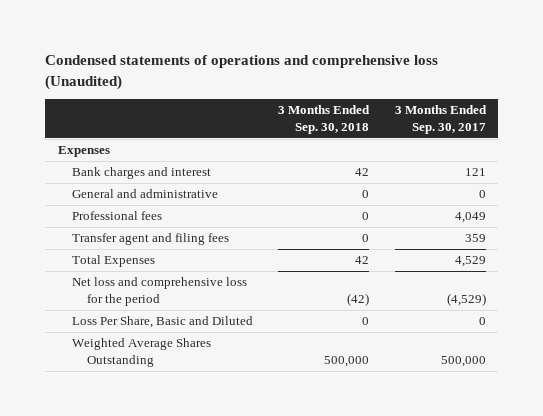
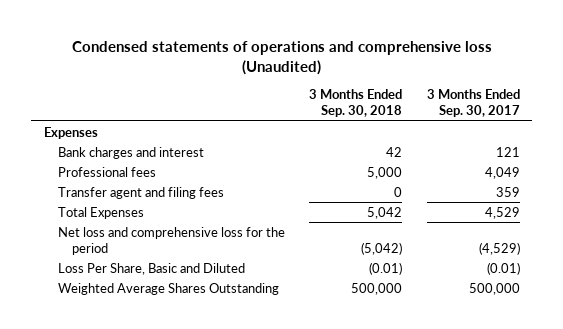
- General and administrative | 0 | 0
- Professional fees | 0 | 4,049
+ Professional fees | 5,000 | 4,049
- Total Expenses | 42 | 4,529
- Net loss and comprehensive loss for the period | (42) | (4,529)
- Loss Per Share, Basic and Diluted | 0 | 0
+ Total Expenses | 5,042 | 4,529
+ Net loss and comprehensive loss for the period | (5,042) | (4,529)
+ Loss Per Share, Basic and Diluted | (0.01) | (0.01)

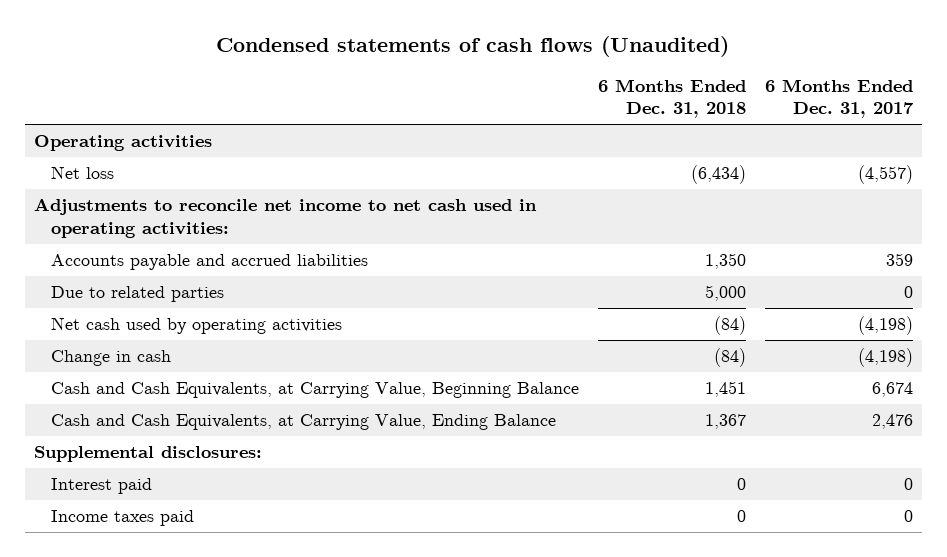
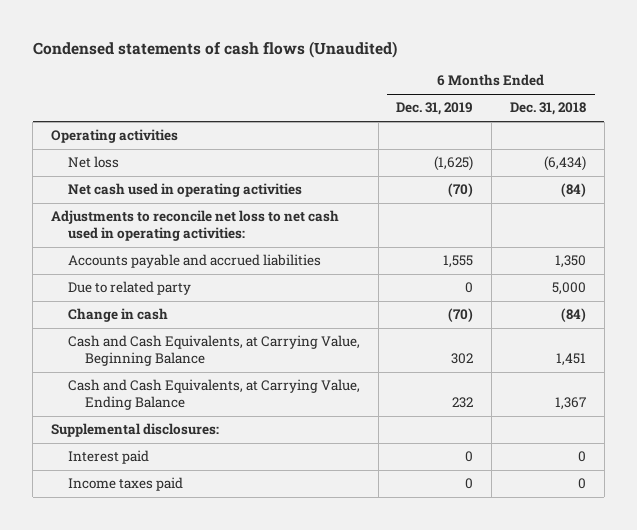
- | 6 Months Ended Dec. 31, 2018 | 6 Months Ended Dec. 31, 2017
+ | 6 Months Ended Dec. 31, 2019 | 6 Months Ended Dec. 31, 2018
- Adjustments to reconcile net income to net cash used in operating activities:
+ Net cash used in operating activities | (70) | (84)
+ Adjustments to reconcile net loss to net cash used in operating activities:
- Due to related parties | 5,000 | 0
- Net cash used by operating activities | (84) | (4,198)
+ Due to related party | 0 | 5,000

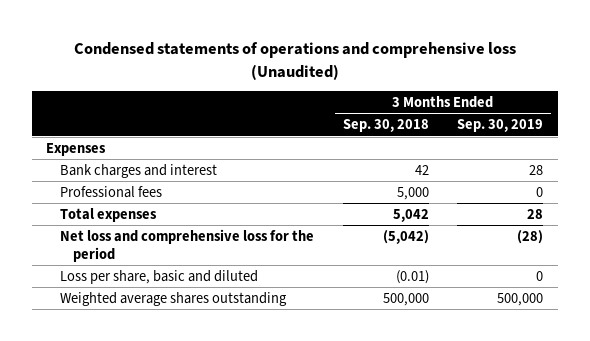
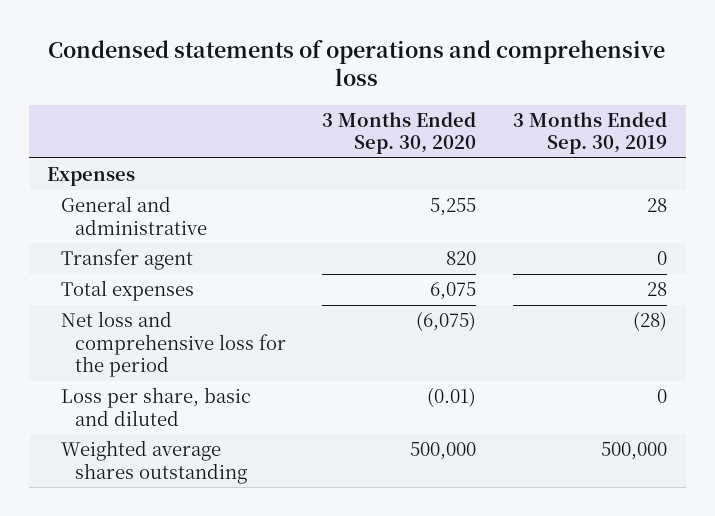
- Condensed statements of operations and comprehensive loss (Unaudited)
+ Condensed statements of operations and comprehensive loss
- | 3 Months Ended Sep. 30, 2018 | 3 Months Ended Sep. 30, 2019
+ | 3 Months Ended Sep. 30, 2020 | 3 Months Ended Sep. 30, 2019
- Bank charges and interest | 42 | 28
- Professional fees | 5,000 | 0
+ General and administrative | 5,255 | 28
+ Transfer agent | 820 | 0

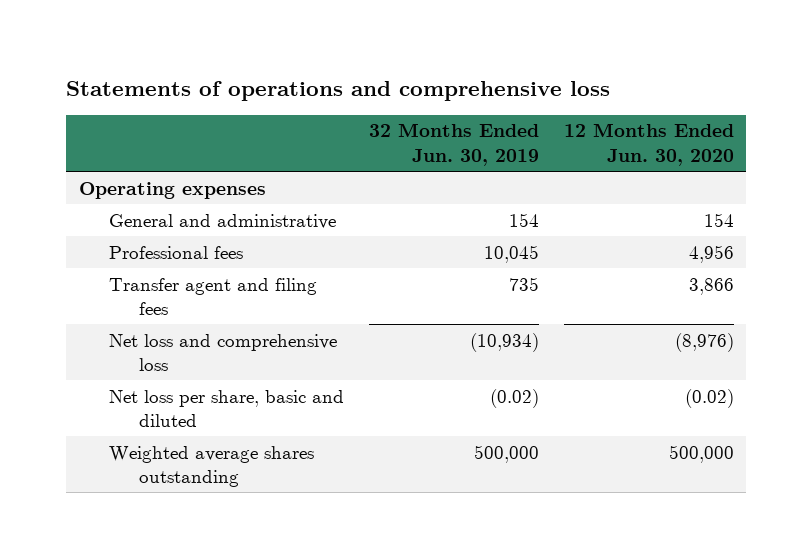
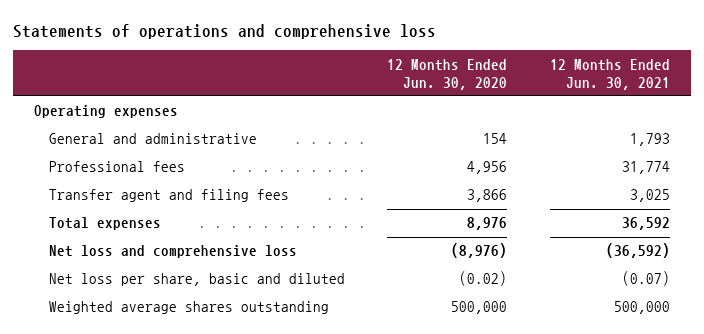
- | 32 Months Ended Jun. 30, 2019 | 12 Months Ended Jun. 30, 2020
+ | 12 Months Ended Jun. 30, 2020 | 12 Months Ended Jun. 30, 2021
+ Total expenses | 8,976 | 36,592

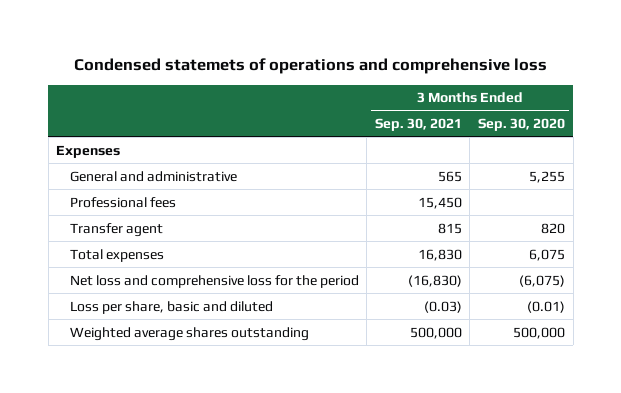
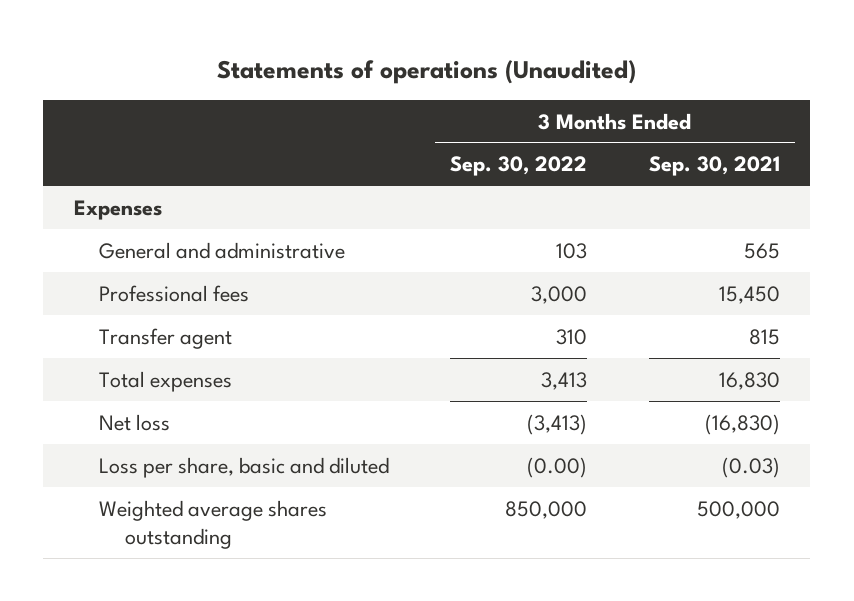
- Condensed statemets of operations and comprehensive loss
+ Statements of operations (Unaudited)
- | 3 Months Ended Sep. 30, 2021 | 3 Months Ended Sep. 30, 2020
+ | 3 Months Ended Sep. 30, 2022 | 3 Months Ended Sep. 30, 2021
- Net loss and comprehensive loss for the period | (16,830) | (6,075)
+ Net loss | (3,413) | (16,830)

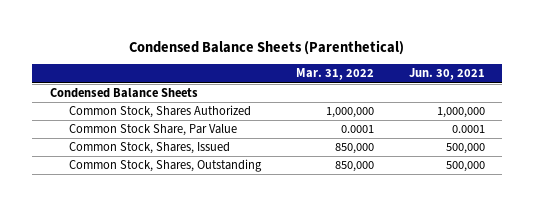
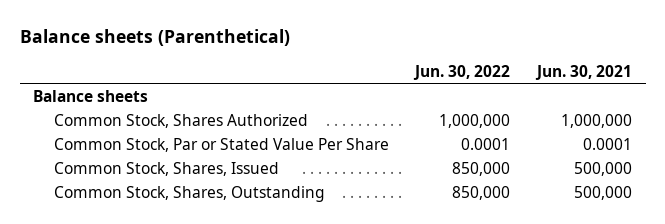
- Condensed Balance Sheets (Parenthetical)
+ Balance sheets (Parenthetical)
- | Mar. 31, 2022 | Jun. 30, 2021
+ | Jun. 30, 2022 | Jun. 30, 2021
- Condensed Balance Sheets
+ Balance sheets
- Common Stock Share, Par Value | 0.0001 | 0.0001
+ Common Stock, Par or Stated Value Per Share | 0.0001 | 0.0001

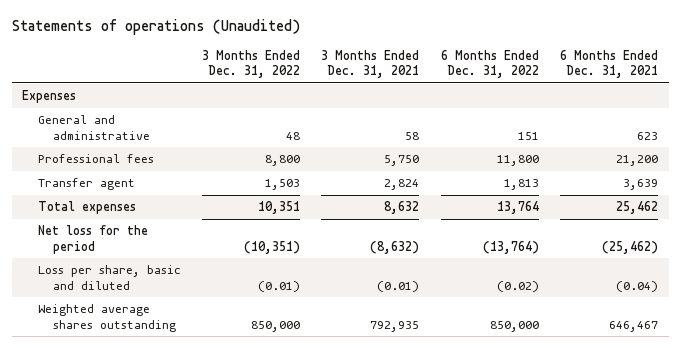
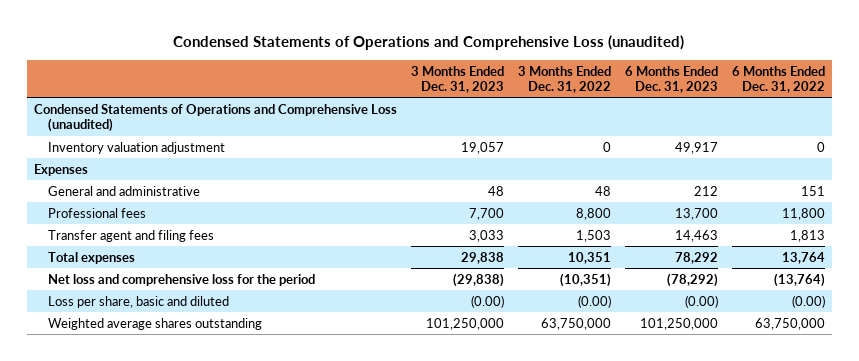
- Statements of operations (Unaudited)
+ Condensed Statements of Operations and Comprehensive Loss (unaudited)
- | 3 Months Ended Dec. 31, 2022 | 3 Months Ended Dec. 31, 2021 | 6 Months Ended Dec. 31, 2022 | 6 Months Ended Dec. 31, 2021
+ | 3 Months Ended Dec. 31, 2023 | 3 Months Ended Dec. 31, 2022 | 6 Months Ended Dec. 31, 2023 | 6 Months Ended Dec. 31, 2022
+ Condensed Statements of Operations and Comprehensive Loss (unaudited)
+ Inventory valuation adjustment | 19,057 | 0 | 49,917 | 0
- Transfer agent | 1,503 | 2,824 | 1,813 | 3,639
+ Transfer agent and filing fees | 3,033 | 1,503 | 14,463 | 1,813
- Net loss for the period | (10,351) | (8,632) | (13,764) | (25,462)
- Loss per share, basic and diluted | (0.01) | (0.01) | (0.02) | (0.04)
- Weighted average shares outstanding | 850,000 | 792,935 | 850,000 | 646,467
+ Net loss and comprehensive loss for the period | (29,838) | (10,351) | (78,292) | (13,764)
+ Loss per share, basic and diluted | (0.00) | (0.00) | (0.00) | (0.00)
+ Weighted average shares outstanding | 101,250,000 | 63,750,000 | 101,250,000 | 63,750,000

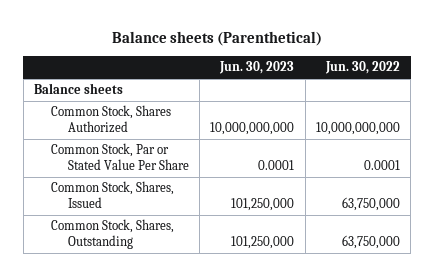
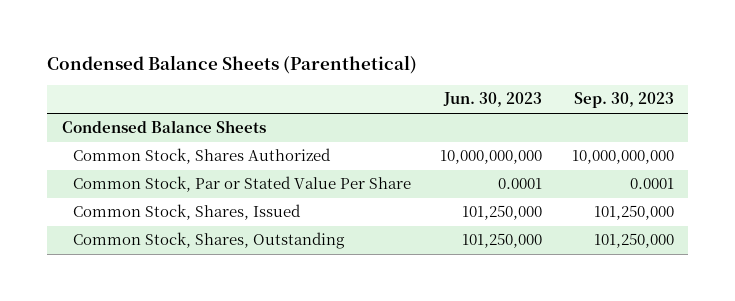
- Balance sheets (Parenthetical)
+ Condensed Balance Sheets (Parenthetical)
- | Jun. 30, 2023 | Jun. 30, 2022
+ | Jun. 30, 2023 | Sep. 30, 2023
- Balance sheets
+ Condensed Balance Sheets

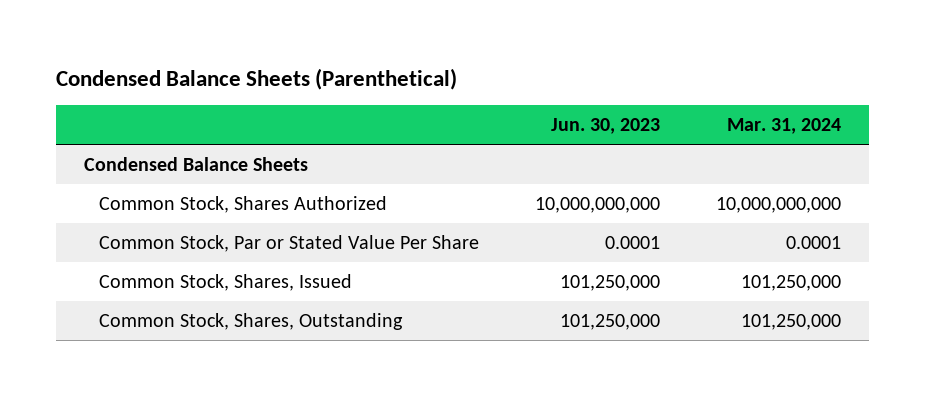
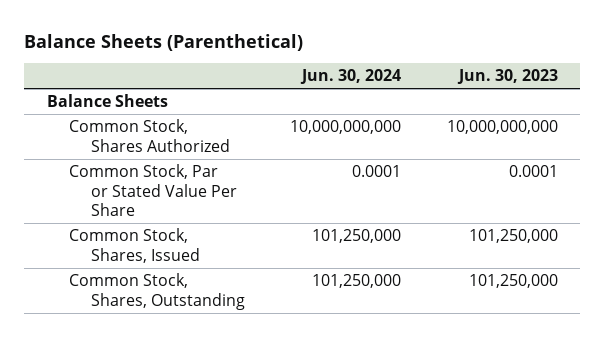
- Condensed Balance Sheets (Parenthetical)
+ Balance Sheets (Parenthetical)
- | Jun. 30, 2023 | Mar. 31, 2024
+ | Jun. 30, 2024 | Jun. 30, 2023
- Condensed Balance Sheets
+ Balance Sheets

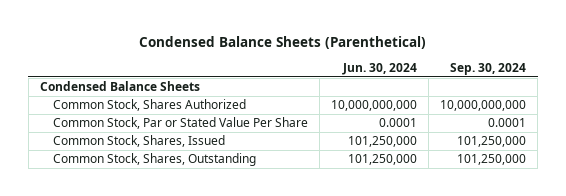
- Balance Sheets (Parenthetical)
+ Condensed Balance Sheets (Parenthetical)
- | Jun. 30, 2024 | Jun. 30, 2023
+ | Jun. 30, 2024 | Sep. 30, 2024
- Balance Sheets
+ Condensed Balance Sheets

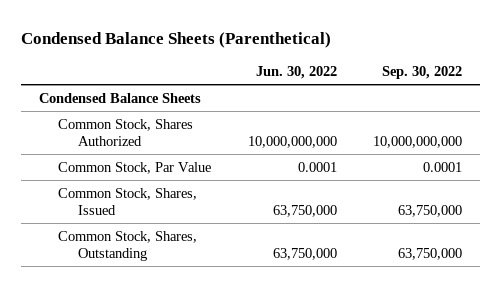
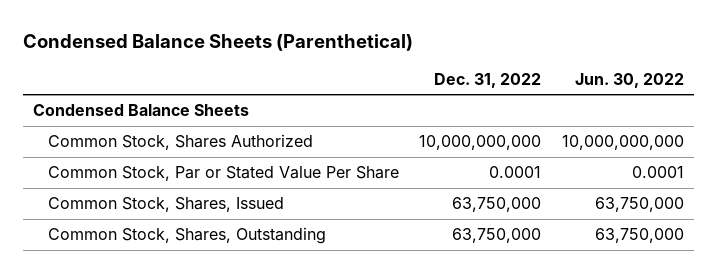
- | Jun. 30, 2022 | Sep. 30, 2022
+ | Dec. 31, 2022 | Jun. 30, 2022
- Common Stock, Par Value | 0.0001 | 0.0001
+ Common Stock, Par or Stated Value Per Share | 0.0001 | 0.0001

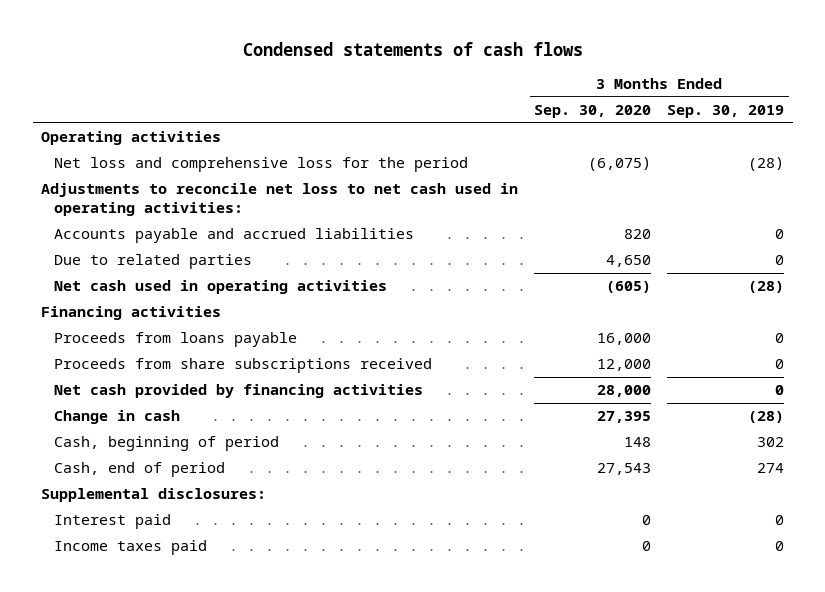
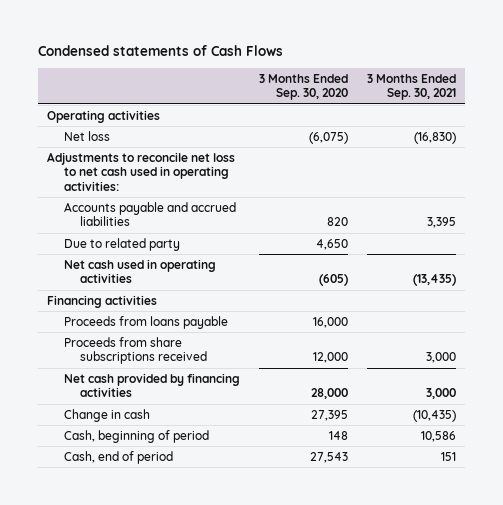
- Condensed statements of cash flows
+ Condensed statements of Cash Flows
- | 3 Months Ended Sep. 30, 2020 | 3 Months Ended Sep. 30, 2019
+ | 3 Months Ended Sep. 30, 2020 | 3 Months Ended Sep. 30, 2021
- Net loss and comprehensive loss for the period | (6,075) | (28)
+ Net loss | (6,075) | (16,830)
- Due to related parties | 4,650 | 0
+ Due to related party | 4,650 |
- Supplemental disclosures:
- Interest paid | 0 | 0
- Income taxes paid | 0 | 0

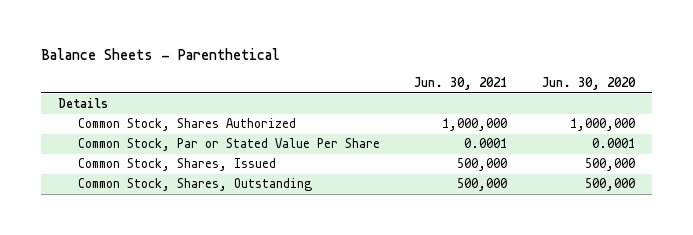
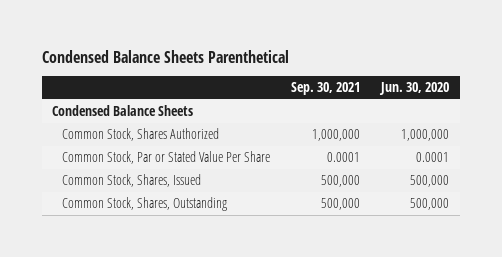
- Balance Sheets - Parenthetical
+ Condensed Balance Sheets Parenthetical
- | Jun. 30, 2021 | Jun. 30, 2020
+ | Sep. 30, 2021 | Jun. 30, 2020
- Details
+ Condensed Balance Sheets

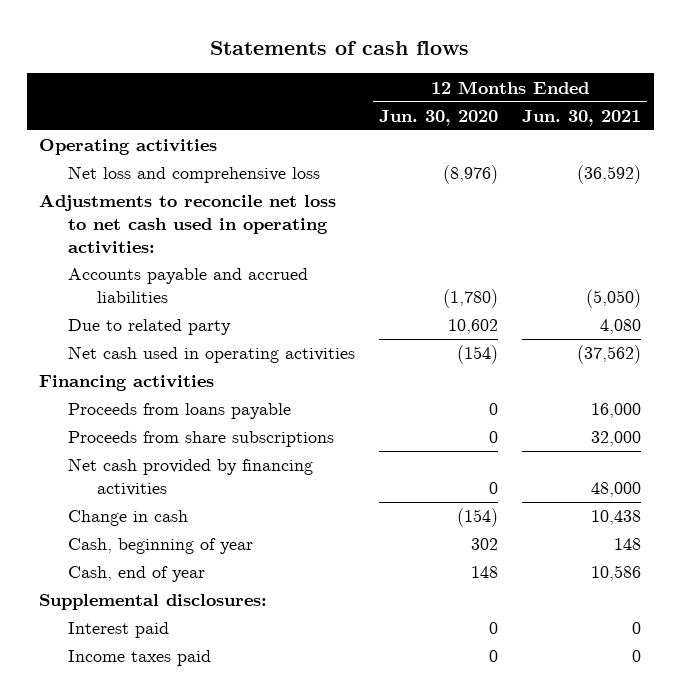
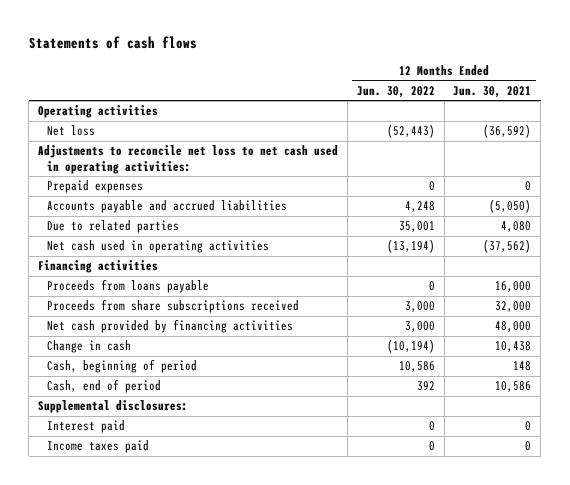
- | 12 Months Ended Jun. 30, 2020 | 12 Months Ended Jun. 30, 2021
+ | 12 Months Ended Jun. 30, 2022 | 12 Months Ended Jun. 30, 2021
- Net loss and comprehensive loss | (8,976) | (36,592)
+ Net loss | (52,443) | (36,592)
+ Prepaid expenses | 0 | 0
- Due to related party | 10,602 | 4,080
+ Due to related parties | 35,001 | 4,080
- Proceeds from share subscriptions | 0 | 32,000
+ Proceeds from share subscriptions received | 3,000 | 32,000
- Cash, beginning of year | 302 | 148
- Cash, end of year | 148 | 10,586
+ Cash, beginning of period | 10,586 | 148
+ Cash, end of period | 392 | 10,586

